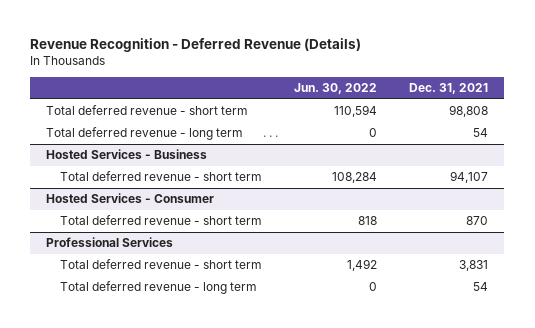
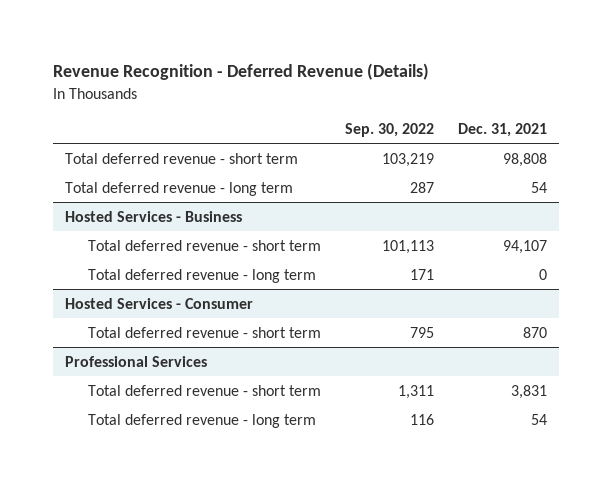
- | Jun. 30, 2022 | Dec. 31, 2021
+ | Sep. 30, 2022 | Dec. 31, 2021
@ Hosted Services - Business
+ Total deferred revenue - long term | 171 | 0

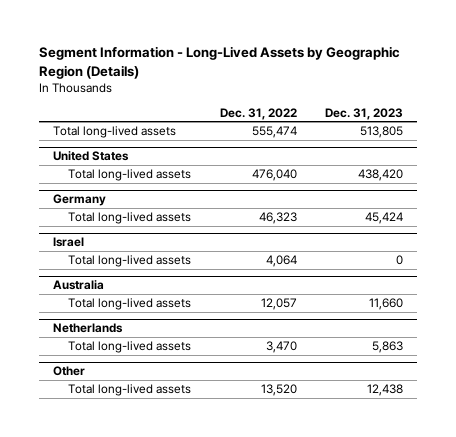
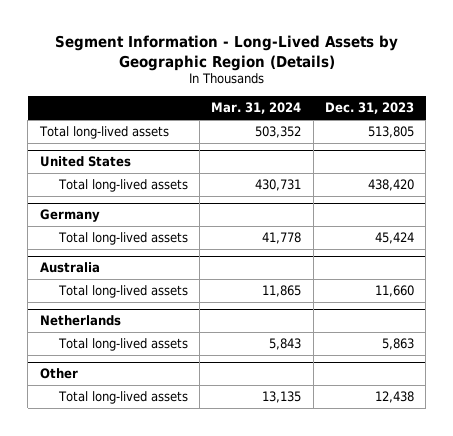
- | Dec. 31, 2022 | Dec. 31, 2023
+ | Mar. 31, 2024 | Dec. 31, 2023
- Israel
- Total long-lived assets | 4,064 | 0

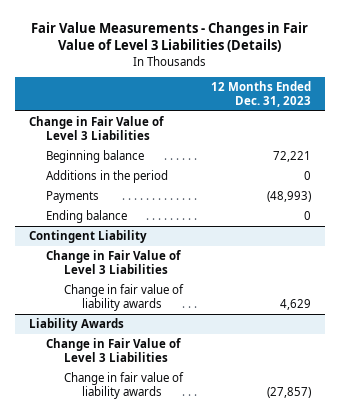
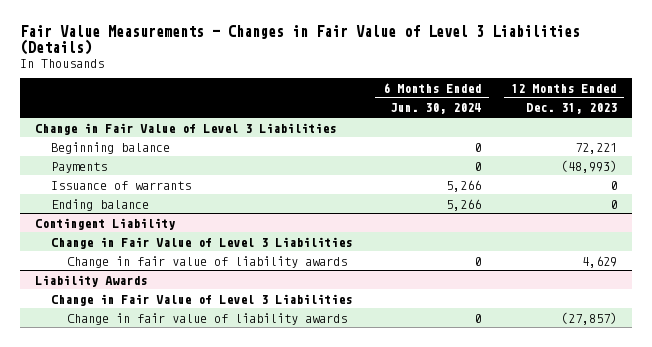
- | 12 Months Ended Dec. 31, 2023
+ | 6 Months Ended Jun. 30, 2024 | 12 Months Ended Dec. 31, 2023
- Additions in the period | 0
+ Issuance of warrants | 5,266 | 0

